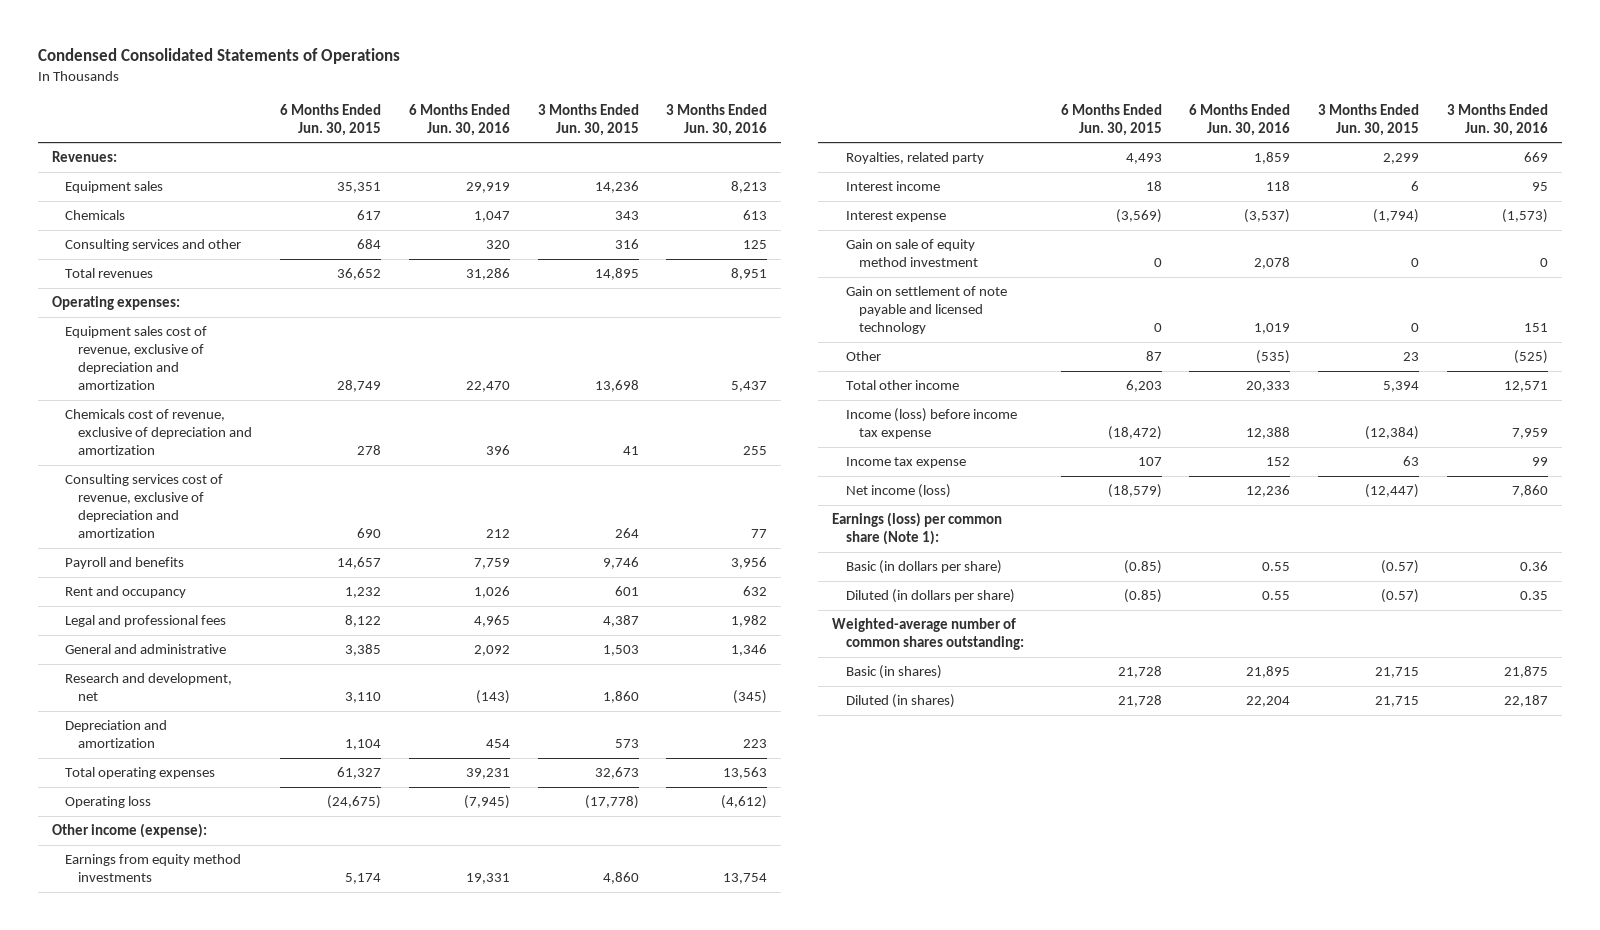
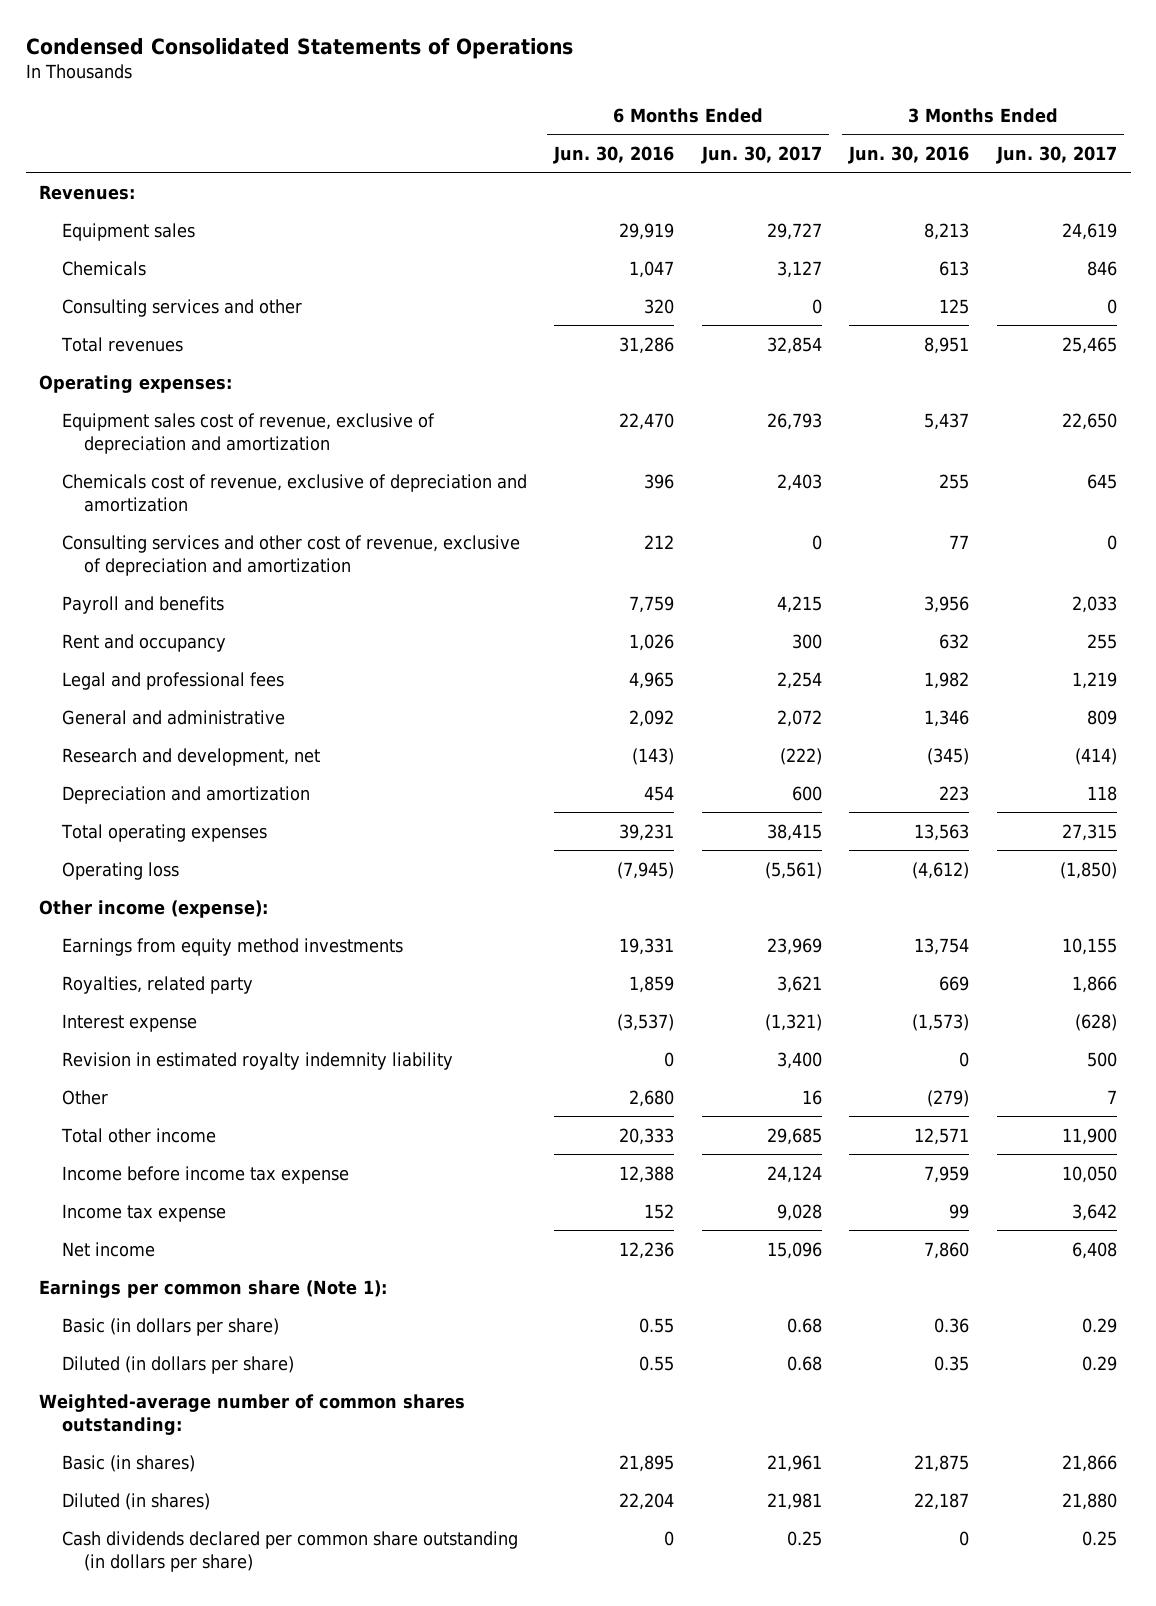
- | 6 Months Ended Jun. 30, 2015 | 6 Months Ended Jun. 30, 2016 | 3 Months Ended Jun. 30, 2015 | 3 Months Ended Jun. 30, 2016
+ | 6 Months Ended Jun. 30, 2016 | 6 Months Ended Jun. 30, 2017 | 3 Months Ended Jun. 30, 2016 | 3 Months Ended Jun. 30, 2017
- Consulting services cost of revenue, exclusive of depreciation and amortization | 690 | 212 | 264 | 77
+ Consulting services and other cost of revenue, exclusive of depreciation and amortization | 212 | 0 | 77 | 0
- Interest income | 18 | 118 | 6 | 95
- Gain on sale of equity method investment | 0 | 2,078 | 0 | 0
- Gain on settlement of note payable and licensed technology | 0 | 1,019 | 0 | 151
- Other | 87 | (535) | 23 | (525)
+ Revision in estimated royalty indemnity liability | 0 | 3,400 | 0 | 500
+ Other | 2,680 | 16 | (279) | 7
- Income (loss) before income tax expense | (18,472) | 12,388 | (12,384) | 7,959
+ Income before income tax expense | 12,388 | 24,124 | 7,959 | 10,050
- Net income (loss) | (18,579) | 12,236 | (12,447) | 7,860
- Earnings (loss) per common share (Note 1):
+ Net income | 12,236 | 15,096 | 7,860 | 6,408
+ Earnings per common share (Note 1):
+ Cash dividends declared per common share outstanding (in dollars per share) | 0 | 0.25 | 0 | 0.25

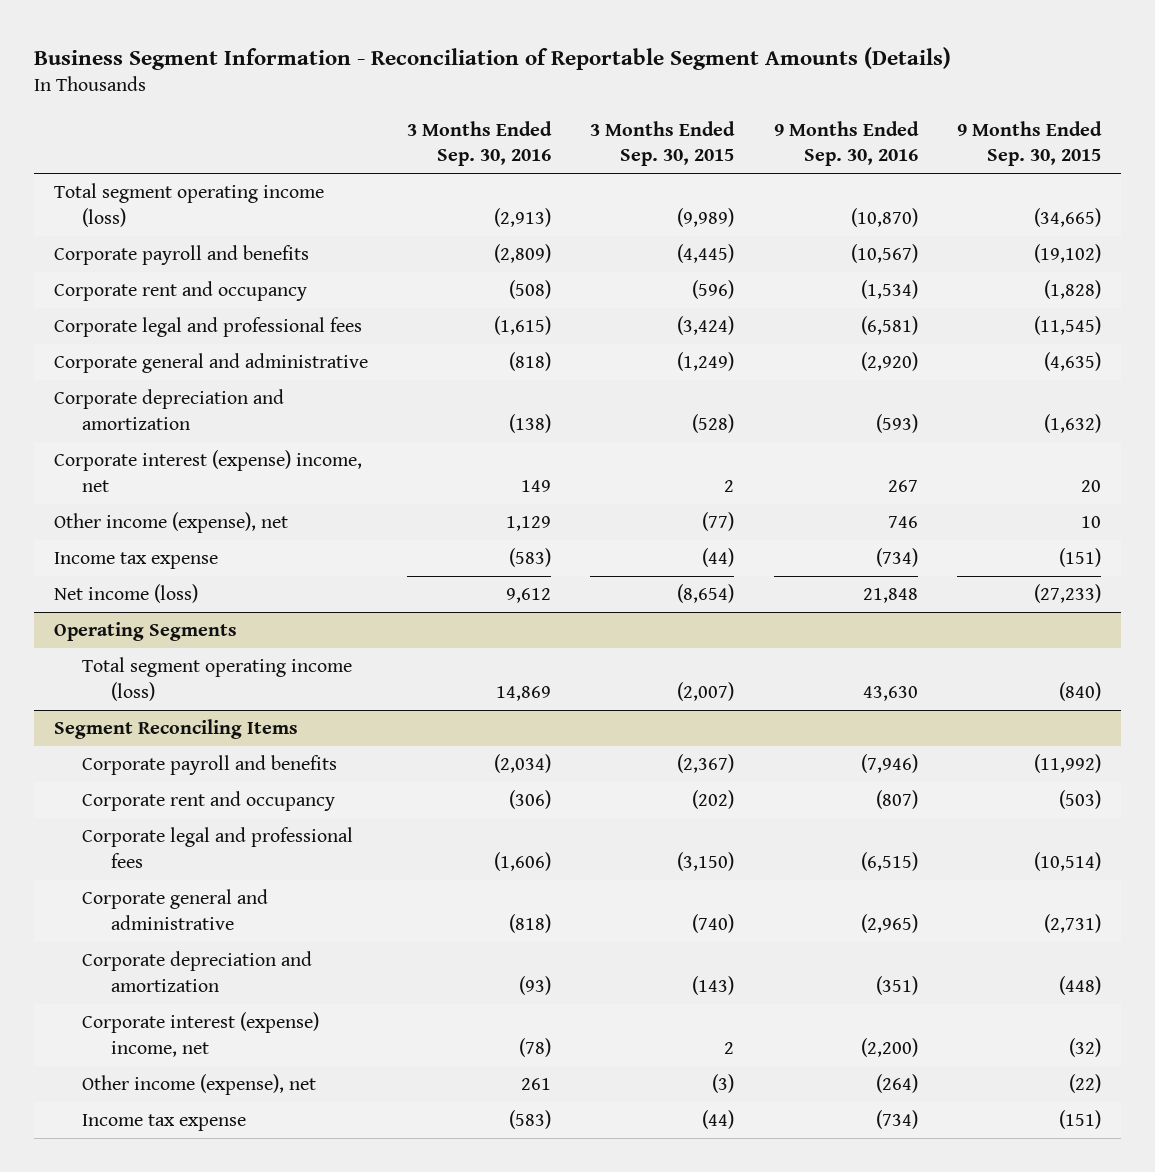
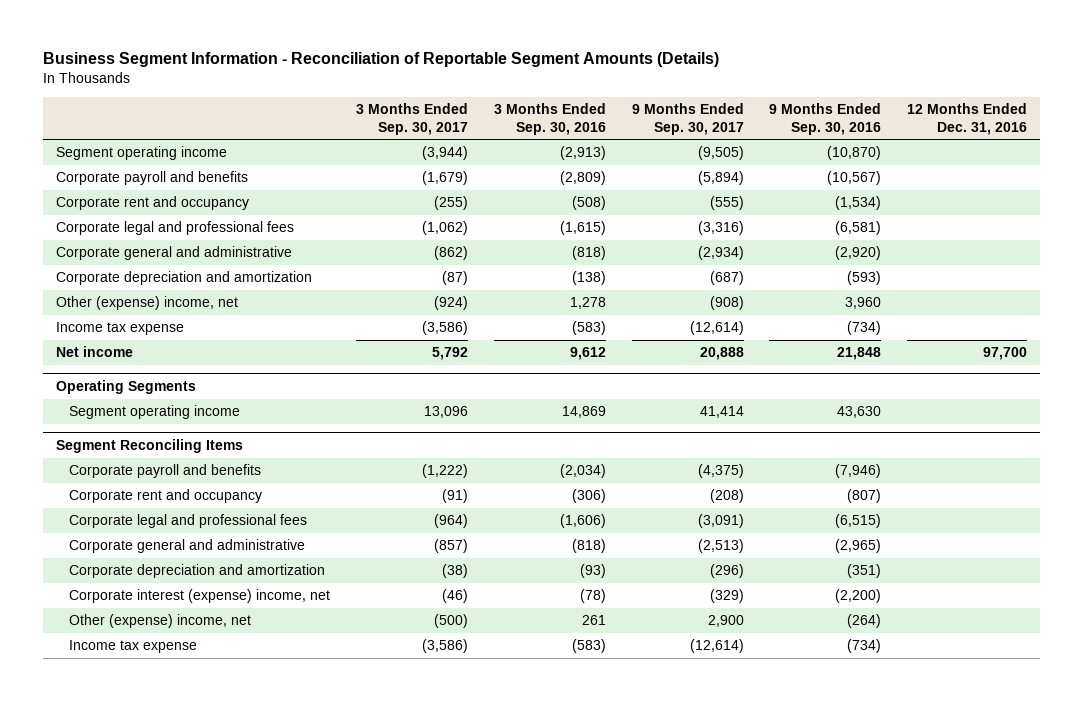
- | 3 Months Ended Sep. 30, 2016 | 3 Months Ended Sep. 30, 2015 | 9 Months Ended Sep. 30, 2016 | 9 Months Ended Sep. 30, 2015
+ | 3 Months Ended Sep. 30, 2017 | 3 Months Ended Sep. 30, 2016 | 9 Months Ended Sep. 30, 2017 | 9 Months Ended Sep. 30, 2016 | 12 Months Ended Dec. 31, 2016
- Total segment operating income (loss) | (2,913) | (9,989) | (10,870) | (34,665)
+ Segment operating income | (3,944) | (2,913) | (9,505) | (10,870) |
- Corporate interest (expense) income, net | 149 | 2 | 267 | 20
- Other income (expense), net | 1,129 | (77) | 746 | 10
+ Other (expense) income, net | (924) | 1,278 | (908) | 3,960 |
- Net income (loss) | 9,612 | (8,654) | 21,848 | (27,233)
+ Net income | 5,792 | 9,612 | 20,888 | 21,848 | 97,700
@ Operating Segments
- Total segment operating income (loss) | 14,869 | (2,007) | 43,630 | (840)
+ Segment operating income | 13,096 | 14,869 | 41,414 | 43,630 |
@ Segment Reconciling Items
- Other income (expense), net | 261 | (3) | (264) | (22)
+ Other (expense) income, net | (500) | 261 | 2,900 | (264) |

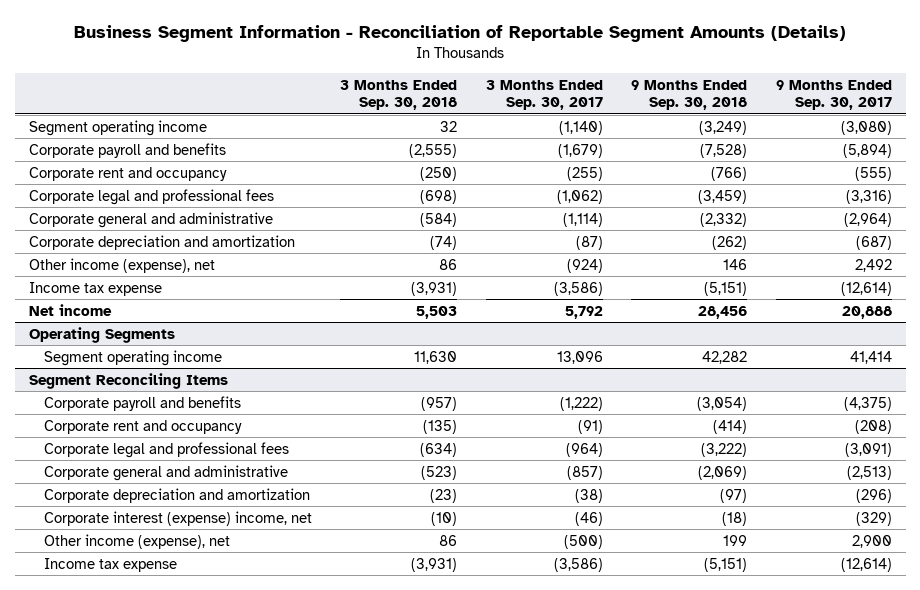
- | 3 Months Ended Sep. 30, 2017 | 3 Months Ended Sep. 30, 2016 | 9 Months Ended Sep. 30, 2017 | 9 Months Ended Sep. 30, 2016 | 12 Months Ended Dec. 31, 2016
+ | 3 Months Ended Sep. 30, 2018 | 3 Months Ended Sep. 30, 2017 | 9 Months Ended Sep. 30, 2018 | 9 Months Ended Sep. 30, 2017
- Segment operating income | (3,944) | (2,913) | (9,505) | (10,870) |
+ Segment operating income | 32 | (1,140) | (3,249) | (3,080)
- Corporate general and administrative | (862) | (818) | (2,934) | (2,920) |
+ Corporate general and administrative | (584) | (1,114) | (2,332) | (2,964)
- Other (expense) income, net | (924) | 1,278 | (908) | 3,960 |
+ Other income (expense), net | 86 | (924) | 146 | 2,492
@ Segment Reconciling Items
- Other (expense) income, net | (500) | 261 | 2,900 | (264) |
+ Other income (expense), net | 86 | (500) | 199 | 2,900

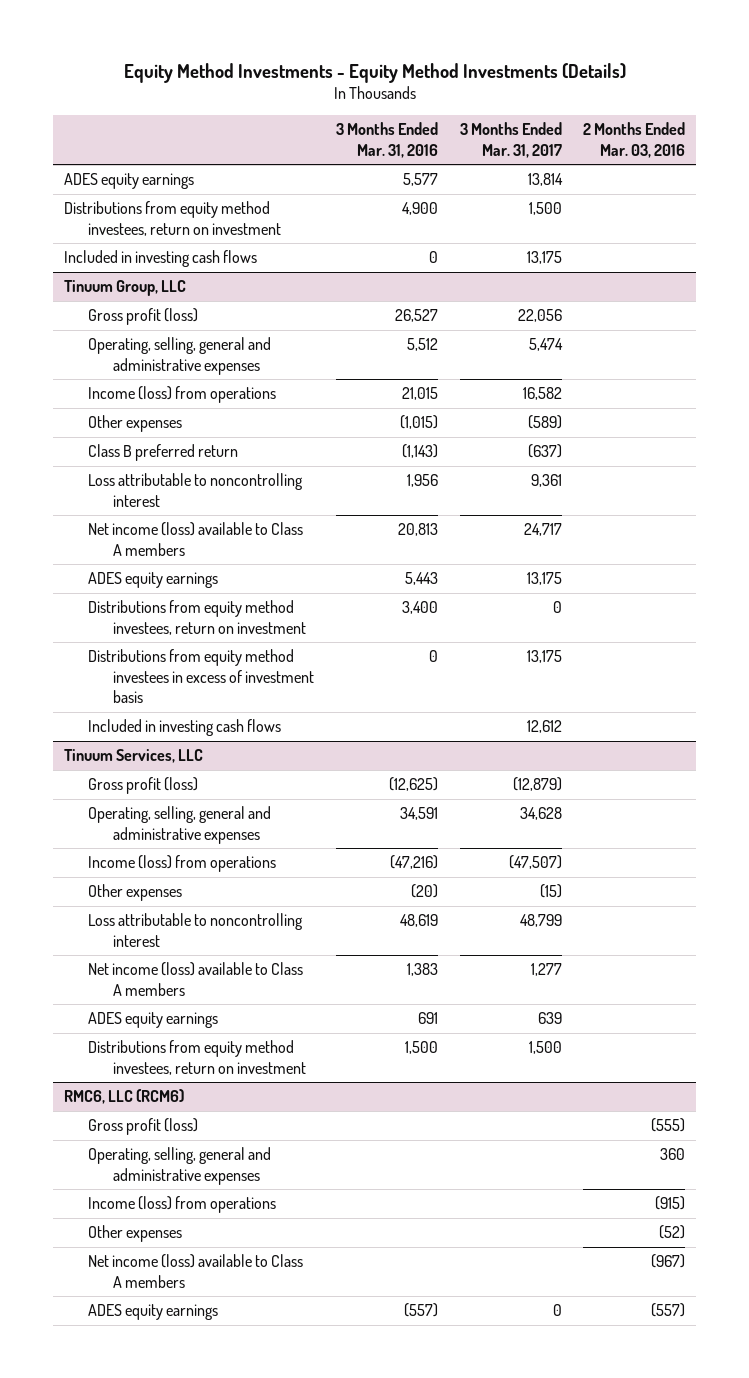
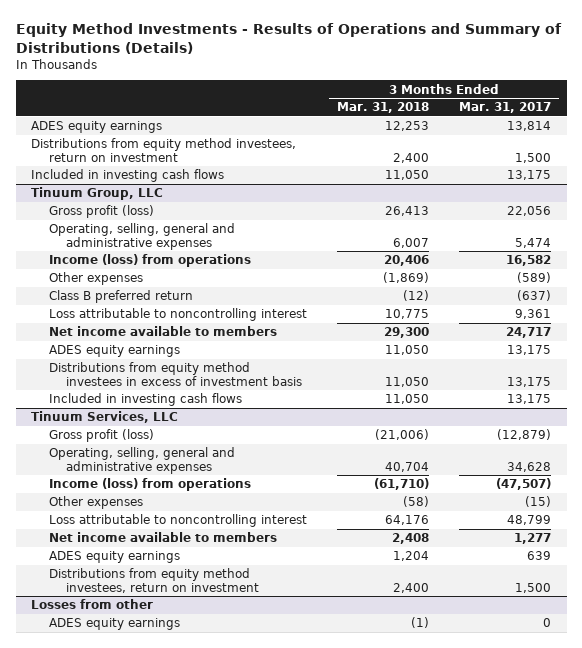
- Equity Method Investments - Equity Method Investments (Details)
+ Equity Method Investments - Results of Operations and Summary of Distributions (Details)
- | 3 Months Ended Mar. 31, 2016 | 3 Months Ended Mar. 31, 2017 | 2 Months Ended Mar. 03, 2016
+ | 3 Months Ended Mar. 31, 2018 | 3 Months Ended Mar. 31, 2017
@ Tinuum Group, LLC
- Net income (loss) available to Class A members | 20,813 | 24,717 |
+ Net income available to members | 29,300 | 24,717
- Distributions from equity method investees, return on investment | 3,400 | 0 |
- Included in investing cash flows | | 12,612 |
+ Included in investing cash flows | 11,050 | 13,175
@ Tinuum Services, LLC
- Net income (loss) available to Class A members | 1,383 | 1,277 |
+ Net income available to members | 2,408 | 1,277
- RMC6, LLC (RCM6)
- Gross profit (loss) | | | (555)
- Operating, selling, general and administrative expenses | | | 360
- Income (loss) from operations | | | (915)
- Other expenses | | | (52)
- Net income (loss) available to Class A members | | | (967)
+ Losses from other

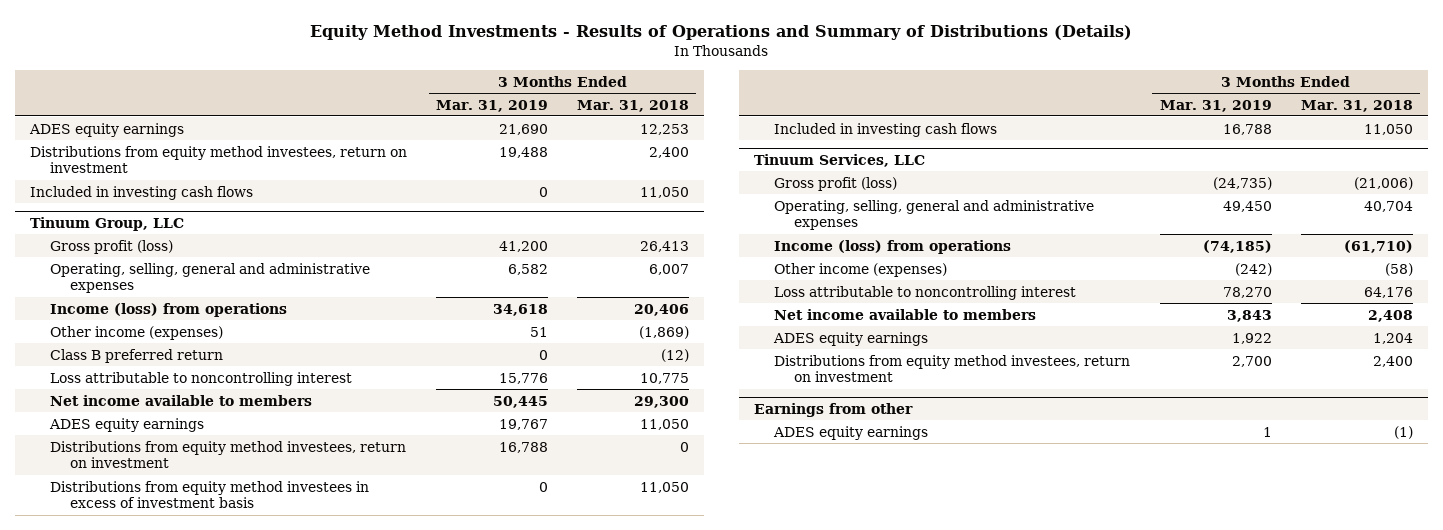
- | 3 Months Ended Mar. 31, 2018 | 3 Months Ended Mar. 31, 2017
+ | 3 Months Ended Mar. 31, 2019 | 3 Months Ended Mar. 31, 2018
@ Tinuum Group, LLC
- Other expenses | (1,869) | (589)
+ Other income (expenses) | 51 | (1,869)
+ Distributions from equity method investees, return on investment | 16,788 | 0
@ Tinuum Services, LLC
- Other expenses | (58) | (15)
+ Other income (expenses) | (242) | (58)
- Losses from other
+ Earnings from other

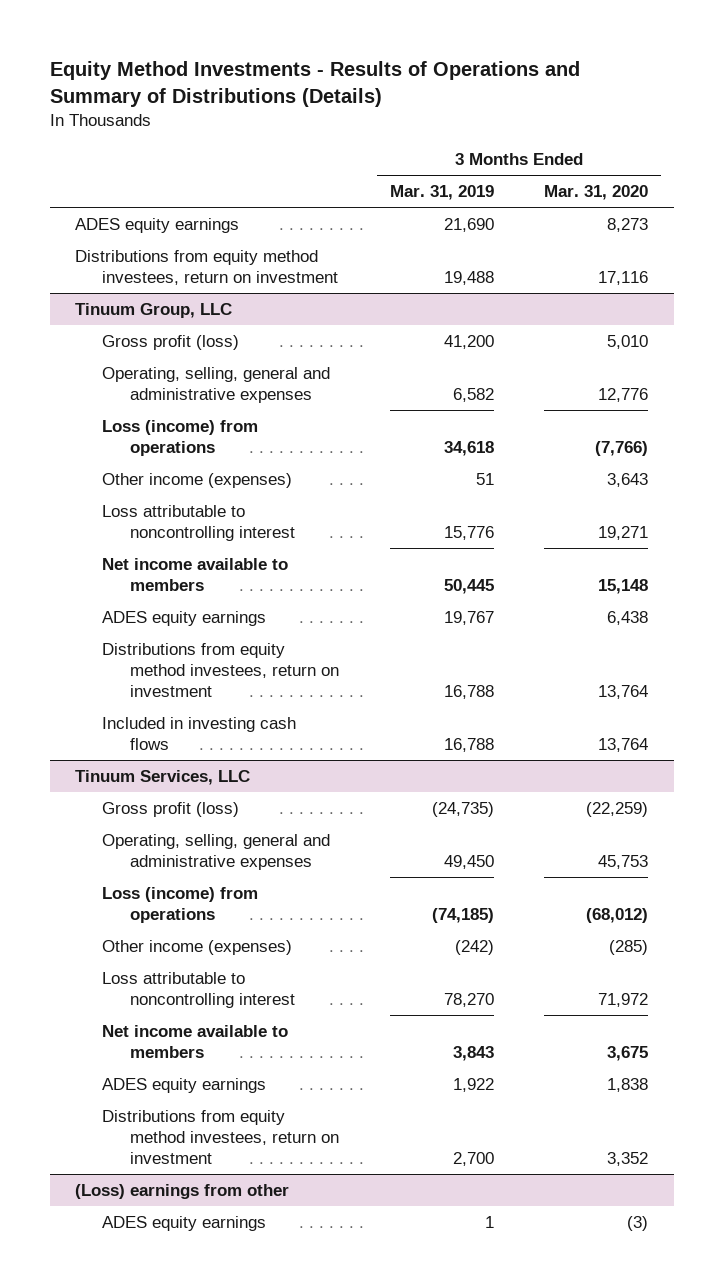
- | 3 Months Ended Mar. 31, 2019 | 3 Months Ended Mar. 31, 2018
+ | 3 Months Ended Mar. 31, 2019 | 3 Months Ended Mar. 31, 2020
- Included in investing cash flows | 0 | 11,050
@ Tinuum Group, LLC
- Income (loss) from operations | 34,618 | 20,406
+ Loss (income) from operations | 34,618 | (7,766)
- Class B preferred return | 0 | (12)
- Distributions from equity method investees in excess of investment basis | 0 | 11,050
@ Tinuum Services, LLC
- Income (loss) from operations | (74,185) | (61,710)
+ Loss (income) from operations | (74,185) | (68,012)
- Earnings from other
+ (Loss) earnings from other

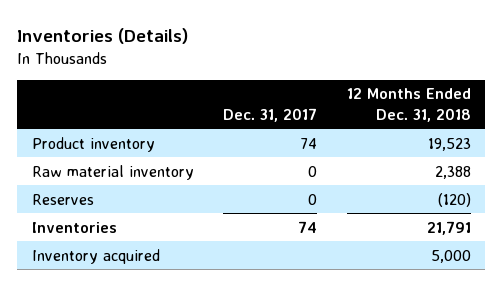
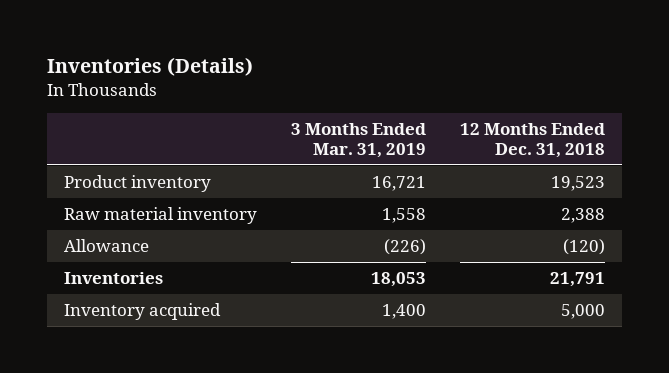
- | Dec. 31, 2017 | 12 Months Ended Dec. 31, 2018
+ | 3 Months Ended Mar. 31, 2019 | 12 Months Ended Dec. 31, 2018
- Reserves | 0 | (120)
+ Allowance | (226) | (120)

